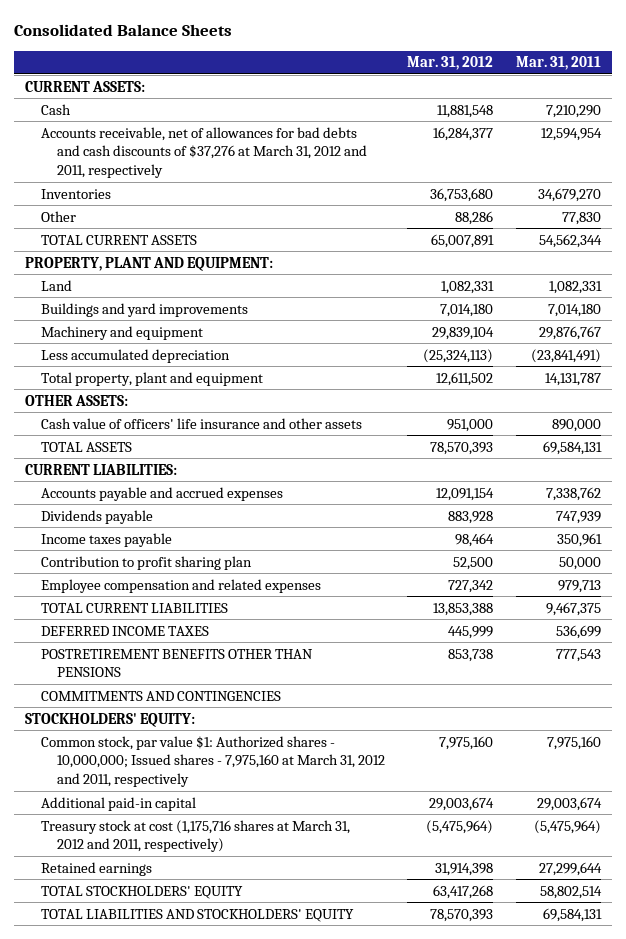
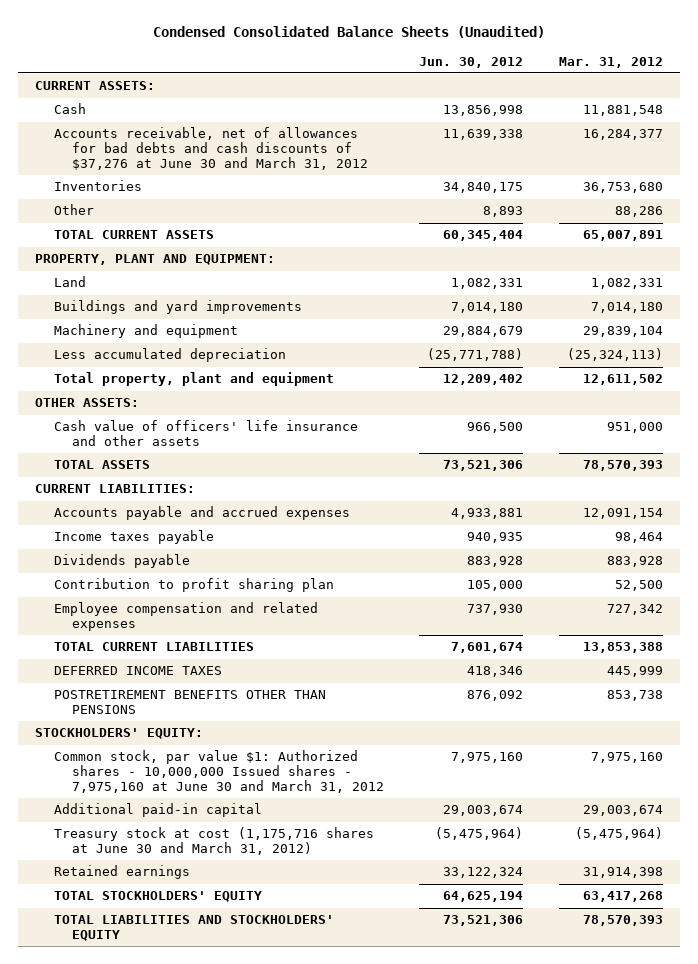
- Consolidated Balance Sheets
+ Condensed Consolidated Balance Sheets (Unaudited)
- | Mar. 31, 2012 | Mar. 31, 2011
+ | Jun. 30, 2012 | Mar. 31, 2012
- Accounts receivable, net of allowances for bad debts and cash discounts of $37,276 at March 31, 2012 and 2011, respectively | 16,284,377 | 12,594,954
+ Accounts receivable, net of allowances for bad debts and cash discounts of $37,276 at June 30 and March 31, 2012 | 11,639,338 | 16,284,377
moved down: Dividends payable | 883,928 | 883,928
- COMMITMENTS AND CONTINGENCIES
- Common stock, par value $1: Authorized shares - 10,000,000; Issued shares - 7,975,160 at March 31, 2012 and 2011, respectively | 7,975,160 | 7,975,160
+ Common stock, par value $1: Authorized shares - 10,000,000 Issued shares - 7,975,160 at June 30 and March 31, 2012 | 7,975,160 | 7,975,160
- Treasury stock at cost (1,175,716 shares at March 31, 2012 and 2011, respectively) | (5,475,964) | (5,475,964)
+ Treasury stock at cost (1,175,716 shares at June 30 and March 31, 2012) | (5,475,964) | (5,475,964)

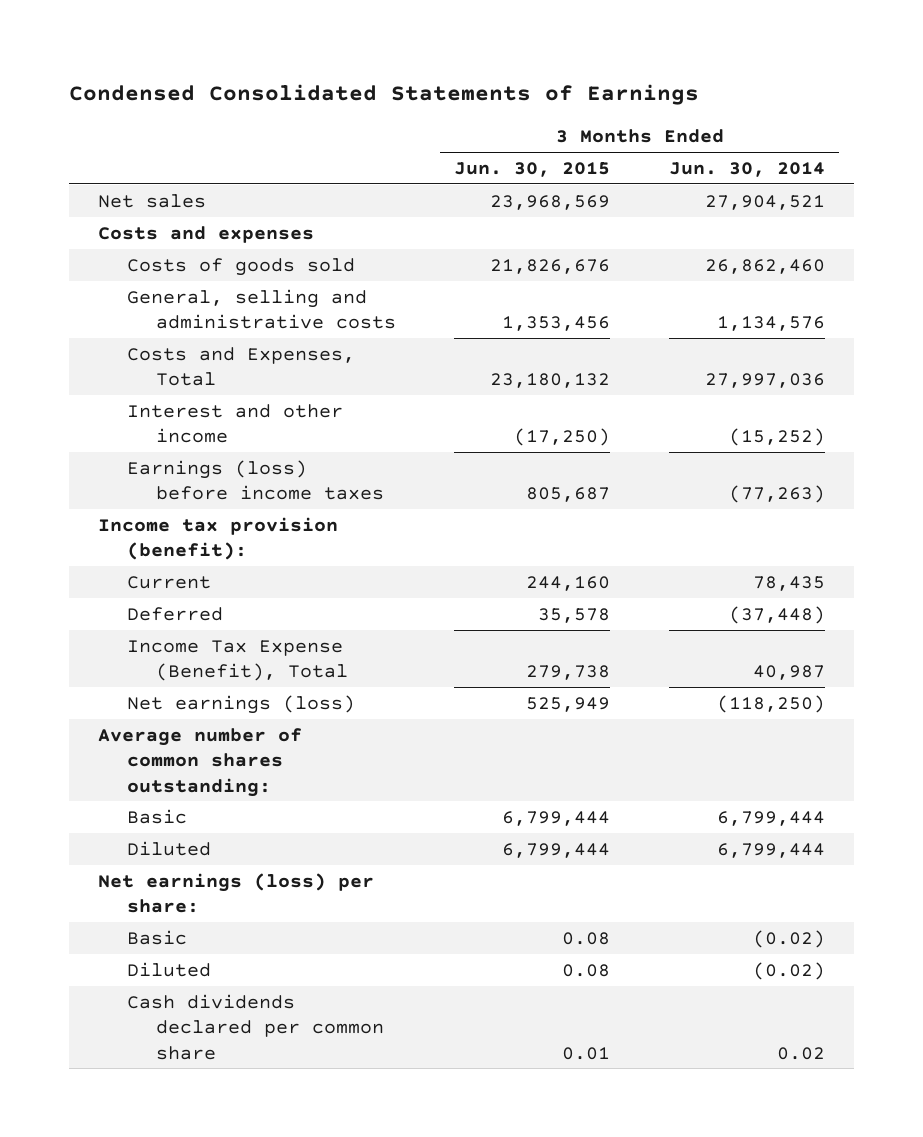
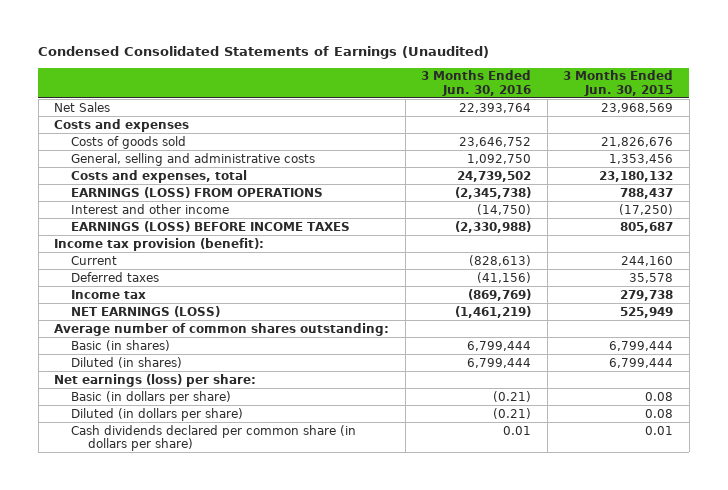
- Condensed Consolidated Statements of Earnings
+ Condensed Consolidated Statements of Earnings (Unaudited)
- | 3 Months Ended Jun. 30, 2015 | 3 Months Ended Jun. 30, 2014
+ | 3 Months Ended Jun. 30, 2016 | 3 Months Ended Jun. 30, 2015
- Net sales | 23,968,569 | 27,904,521
+ Net Sales | 22,393,764 | 23,968,569
- Costs and Expenses, Total | 23,180,132 | 27,997,036
+ Costs and expenses, total | 24,739,502 | 23,180,132
+ EARNINGS (LOSS) FROM OPERATIONS | (2,345,738) | 788,437
- Earnings (loss) before income taxes | 805,687 | (77,263)
+ EARNINGS (LOSS) BEFORE INCOME TAXES | (2,330,988) | 805,687
- Deferred | 35,578 | (37,448)
- Income Tax Expense (Benefit), Total | 279,738 | 40,987
- Net earnings (loss) | 525,949 | (118,250)
+ Deferred taxes | (41,156) | 35,578
+ Income tax | (869,769) | 279,738
+ NET EARNINGS (LOSS) | (1,461,219) | 525,949
- Basic | 6,799,444 | 6,799,444
- Diluted | 6,799,444 | 6,799,444
+ Basic (in shares) | 6,799,444 | 6,799,444
+ Diluted (in shares) | 6,799,444 | 6,799,444
- Basic | 0.08 | (0.02)
- Diluted | 0.08 | (0.02)
- Cash dividends declared per common share | 0.01 | 0.02
+ Basic (in dollars per share) | (0.21) | 0.08
+ Diluted (in dollars per share) | (0.21) | 0.08
+ Cash dividends declared per common share (in dollars per share) | 0.01 | 0.01

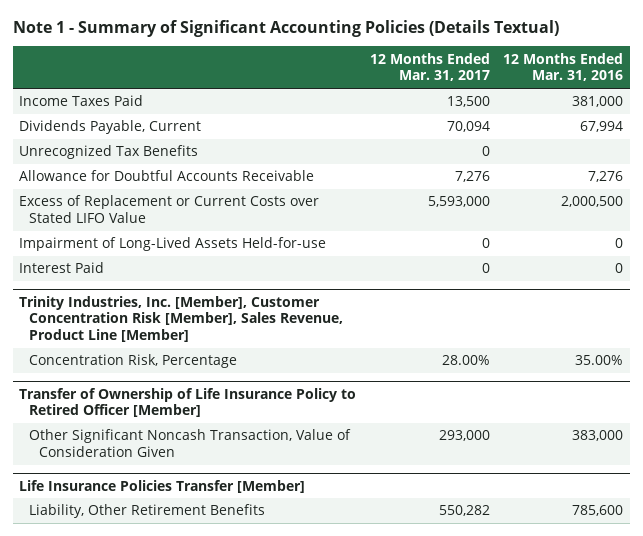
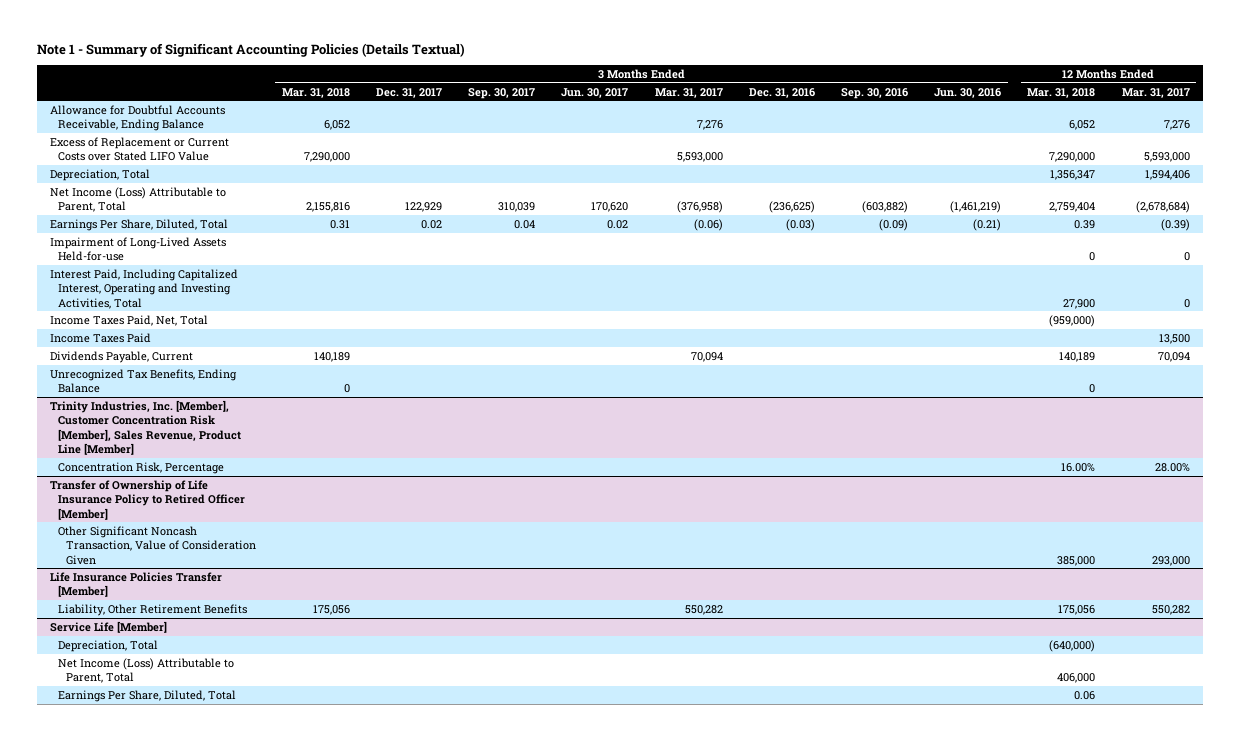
- | 12 Months Ended Mar. 31, 2017 | 12 Months Ended Mar. 31, 2016
+ | 3 Months Ended Mar. 31, 2018 | 3 Months Ended Dec. 31, 2017 | 3 Months Ended Sep. 30, 2017 | 3 Months Ended Jun. 30, 2017 | 3 Months Ended Mar. 31, 2017 | 3 Months Ended Dec. 31, 2016 | 3 Months Ended Sep. 30, 2016 | 3 Months Ended Jun. 30, 2016 | 12 Months Ended Mar. 31, 2018 | 12 Months Ended Mar. 31, 2017
- Unrecognized Tax Benefits | 0 |
- Allowance for Doubtful Accounts Receivable | 7,276 | 7,276
+ Allowance for Doubtful Accounts Receivable, Ending Balance | 6,052 | | | | 7,276 | | | | 6,052 | 7,276
+ Depreciation, Total | | | | | | | | | 1,356,347 | 1,594,406
+ Net Income (Loss) Attributable to Parent, Total | 2,155,816 | 122,929 | 310,039 | 170,620 | (376,958) | (236,625) | (603,882) | (1,461,219) | 2,759,404 | (2,678,684)
+ Earnings Per Share, Diluted, Total | 0.31 | 0.02 | 0.04 | 0.02 | (0.06) | (0.03) | (0.09) | (0.21) | 0.39 | (0.39)
- Interest Paid | 0 | 0
+ Interest Paid, Including Capitalized Interest, Operating and Investing Activities, Total | | | | | | | | | 27,900 | 0
+ Income Taxes Paid, Net, Total | | | | | | | | | (959,000) |
moved down: Income Taxes Paid | | | | | | | | | | 13,500
moved down: Dividends Payable, Current | 140,189 | | | | 70,094 | | | | 140,189 | 70,094
+ Unrecognized Tax Benefits, Ending Balance | 0 | | | | | | | | 0 |
+ Service Life [Member]
+ Depreciation, Total | | | | | | | | | (640,000) |
+ Net Income (Loss) Attributable to Parent, Total | | | | | | | | | 406,000 |
+ Earnings Per Share, Diluted, Total | | | | | | | | | 0.06 |

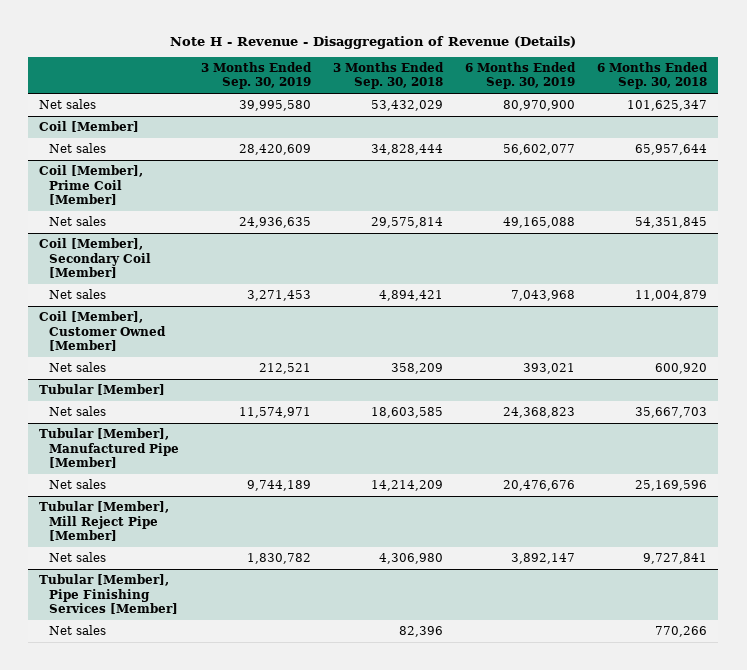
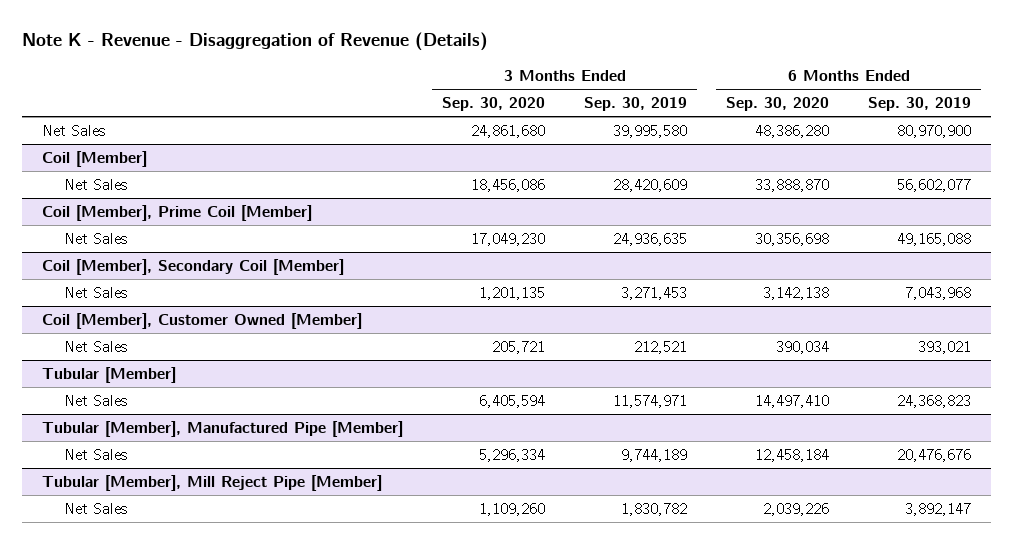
- Note H - Revenue - Disaggregation of Revenue (Details)
+ Note K - Revenue - Disaggregation of Revenue (Details)
- | 3 Months Ended Sep. 30, 2019 | 3 Months Ended Sep. 30, 2018 | 6 Months Ended Sep. 30, 2019 | 6 Months Ended Sep. 30, 2018
+ | 3 Months Ended Sep. 30, 2020 | 3 Months Ended Sep. 30, 2019 | 6 Months Ended Sep. 30, 2020 | 6 Months Ended Sep. 30, 2019
- Net sales | 39,995,580 | 53,432,029 | 80,970,900 | 101,625,347
+ Net Sales | 24,861,680 | 39,995,580 | 48,386,280 | 80,970,900
@ Coil [Member]
- Net sales | 28,420,609 | 34,828,444 | 56,602,077 | 65,957,644
+ Net Sales | 18,456,086 | 28,420,609 | 33,888,870 | 56,602,077
@ Coil [Member], Prime Coil [Member]
- Net sales | 24,936,635 | 29,575,814 | 49,165,088 | 54,351,845
+ Net Sales | 17,049,230 | 24,936,635 | 30,356,698 | 49,165,088
@ Coil [Member], Secondary Coil [Member]
- Net sales | 3,271,453 | 4,894,421 | 7,043,968 | 11,004,879
+ Net Sales | 1,201,135 | 3,271,453 | 3,142,138 | 7,043,968
@ Coil [Member], Customer Owned [Member]
- Net sales | 212,521 | 358,209 | 393,021 | 600,920
+ Net Sales | 205,721 | 212,521 | 390,034 | 393,021
@ Tubular [Member]
- Net sales | 11,574,971 | 18,603,585 | 24,368,823 | 35,667,703
+ Net Sales | 6,405,594 | 11,574,971 | 14,497,410 | 24,368,823
@ Tubular [Member], Manufactured Pipe [Member]
- Net sales | 9,744,189 | 14,214,209 | 20,476,676 | 25,169,596
+ Net Sales | 5,296,334 | 9,744,189 | 12,458,184 | 20,476,676
@ Tubular [Member], Mill Reject Pipe [Member]
- Net sales | 1,830,782 | 4,306,980 | 3,892,147 | 9,727,841
- Tubular [Member], Pipe Finishing Services [Member]
- Net sales | | 82,396 | | 770,266
@ Tubular [Member], Mill Reject Pipe [Member]
+ Net Sales | 1,109,260 | 1,830,782 | 2,039,226 | 3,892,147

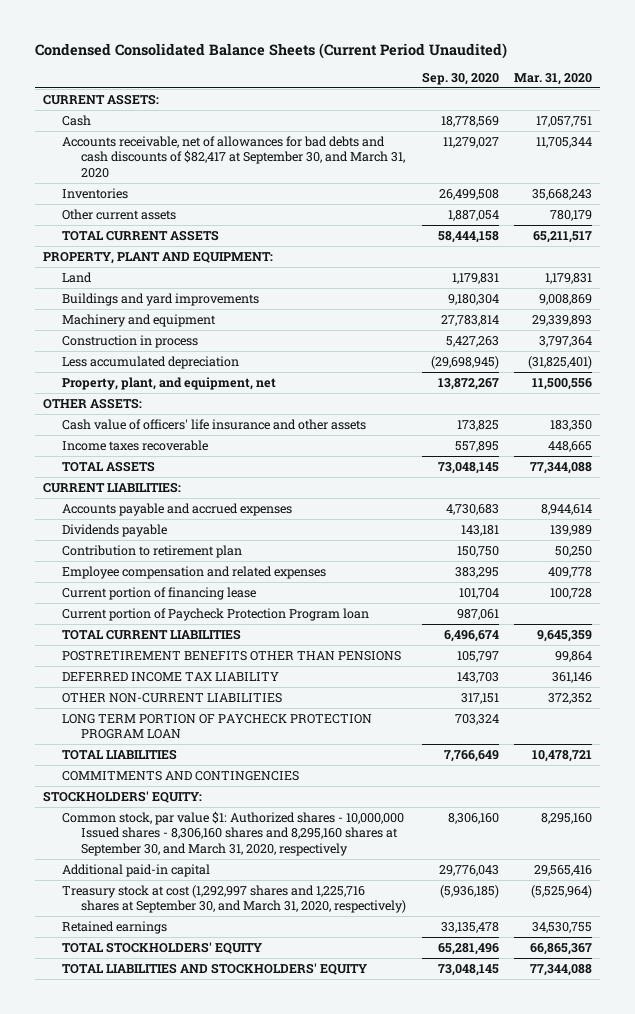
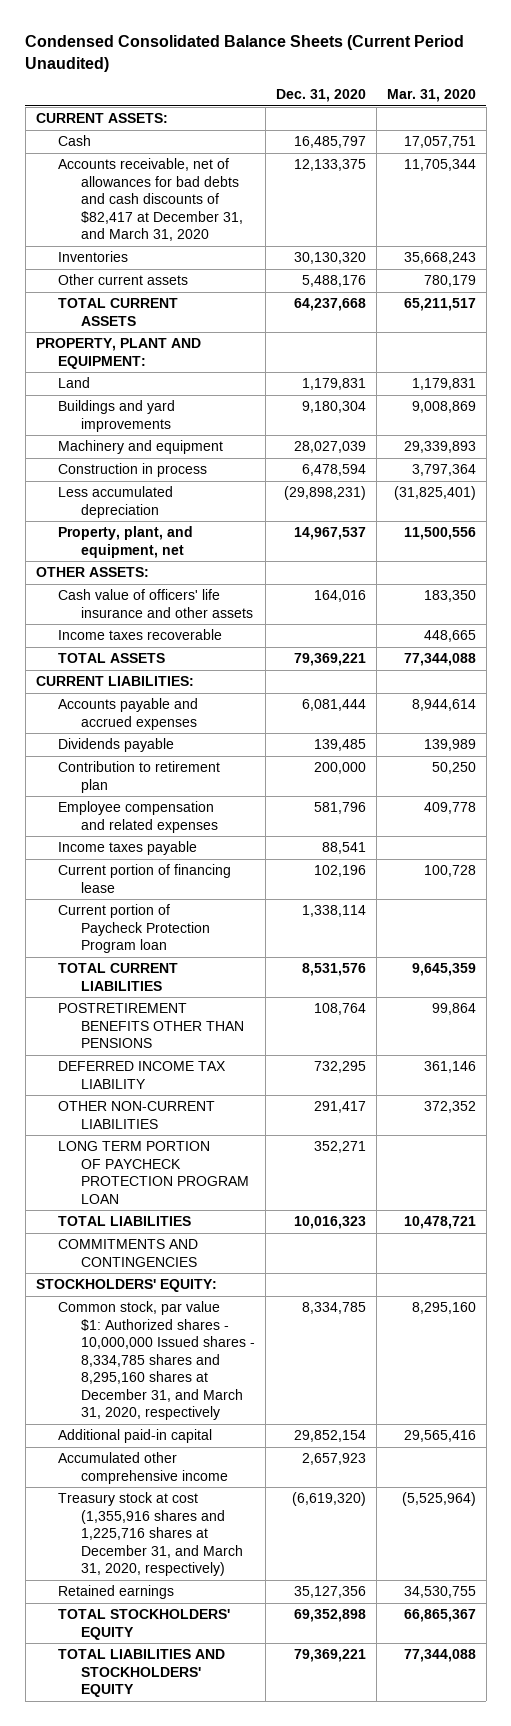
- | Sep. 30, 2020 | Mar. 31, 2020
+ | Dec. 31, 2020 | Mar. 31, 2020
- Accounts receivable, net of allowances for bad debts and cash discounts of $82,417 at September 30, and March 31, 2020 | 11,279,027 | 11,705,344
+ Accounts receivable, net of allowances for bad debts and cash discounts of $82,417 at December 31, and March 31, 2020 | 12,133,375 | 11,705,344
+ Income taxes payable | 88,541 |
- Common stock, par value $1: Authorized shares - 10,000,000 Issued shares - 8,306,160 shares and 8,295,160 shares at September 30, and March 31, 2020, respectively | 8,306,160 | 8,295,160
+ Common stock, par value $1: Authorized shares - 10,000,000 Issued shares - 8,334,785 shares and 8,295,160 shares at December 31, and March 31, 2020, respectively | 8,334,785 | 8,295,160
- Treasury stock at cost (1,292,997 shares and 1,225,716 shares at September 30, and March 31, 2020, respectively) | (5,936,185) | (5,525,964)
+ Accumulated other comprehensive income | 2,657,923 |
+ Treasury stock at cost (1,355,916 shares and 1,225,716 shares at December 31, and March 31, 2020, respectively) | (6,619,320) | (5,525,964)

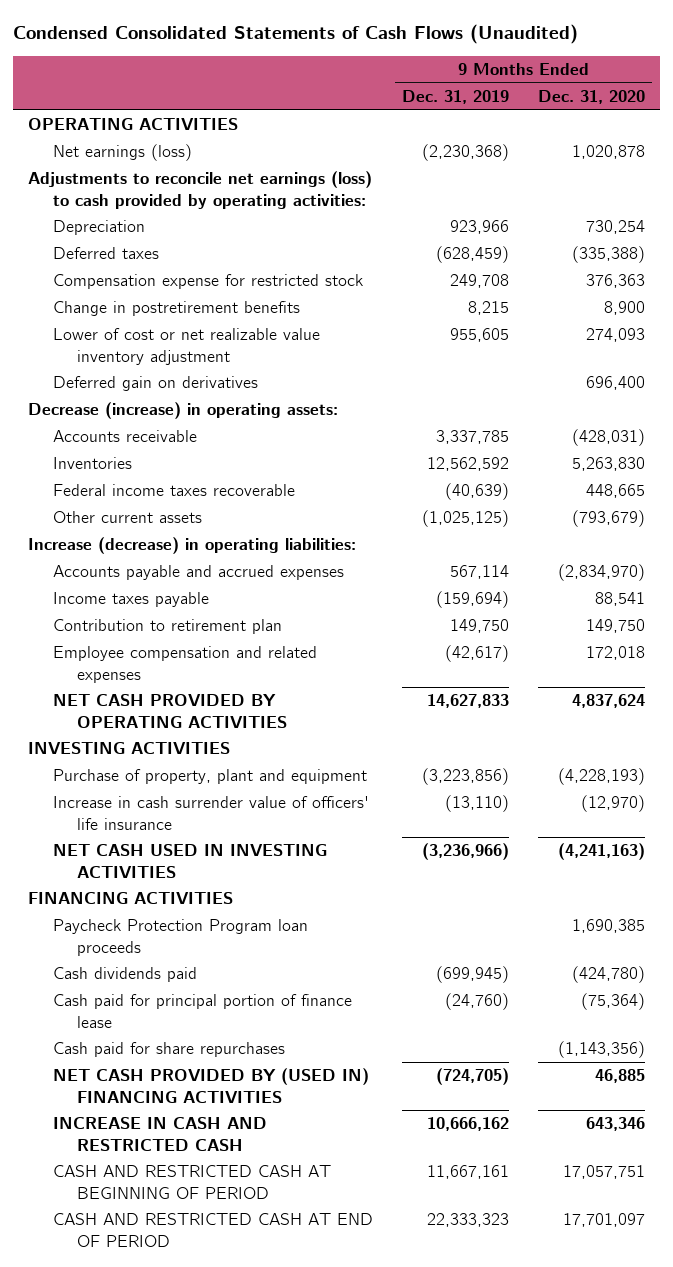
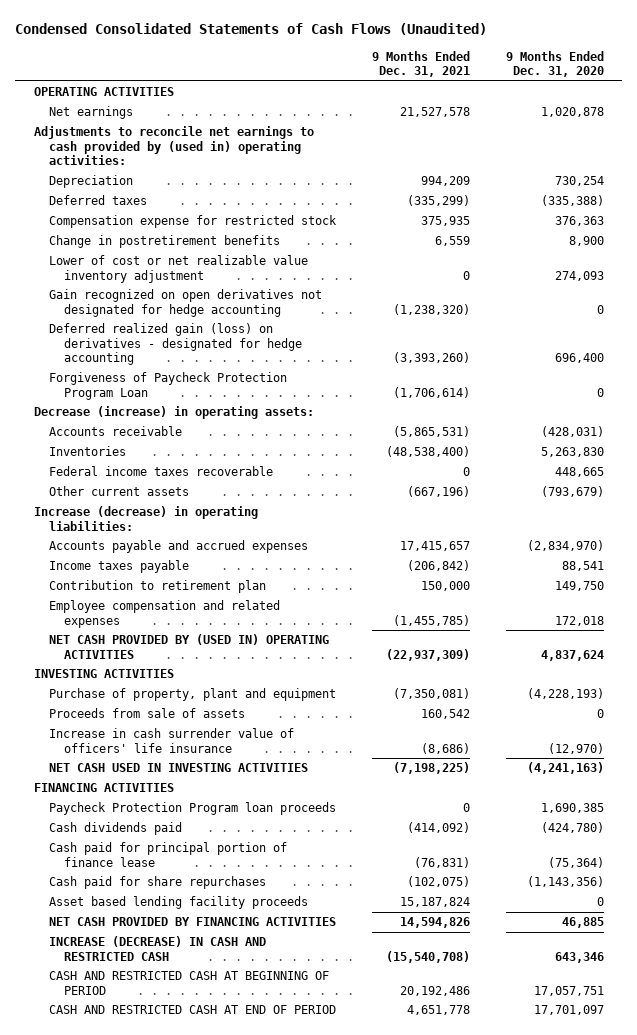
- | 9 Months Ended Dec. 31, 2019 | 9 Months Ended Dec. 31, 2020
+ | 9 Months Ended Dec. 31, 2021 | 9 Months Ended Dec. 31, 2020
- Net earnings (loss) | (2,230,368) | 1,020,878
- Adjustments to reconcile net earnings (loss) to cash provided by operating activities:
+ Net earnings | 21,527,578 | 1,020,878
+ Adjustments to reconcile net earnings to cash provided by (used in) operating activities:
- Deferred gain on derivatives | | 696,400
+ Gain recognized on open derivatives not designated for hedge accounting | (1,238,320) | 0
+ Deferred realized gain (loss) on derivatives - designated for hedge accounting | (3,393,260) | 696,400
+ Forgiveness of Paycheck Protection Program Loan | (1,706,614) | 0
- NET CASH PROVIDED BY OPERATING ACTIVITIES | 14,627,833 | 4,837,624
+ NET CASH PROVIDED BY (USED IN) OPERATING ACTIVITIES | (22,937,309) | 4,837,624
+ Proceeds from sale of assets | 160,542 | 0
- NET CASH PROVIDED BY (USED IN) FINANCING ACTIVITIES | (724,705) | 46,885
- INCREASE IN CASH AND RESTRICTED CASH | 10,666,162 | 643,346
+ Asset based lending facility proceeds | 15,187,824 | 0
+ NET CASH PROVIDED BY FINANCING ACTIVITIES | 14,594,826 | 46,885
+ INCREASE (DECREASE) IN CASH AND RESTRICTED CASH | (15,540,708) | 643,346

